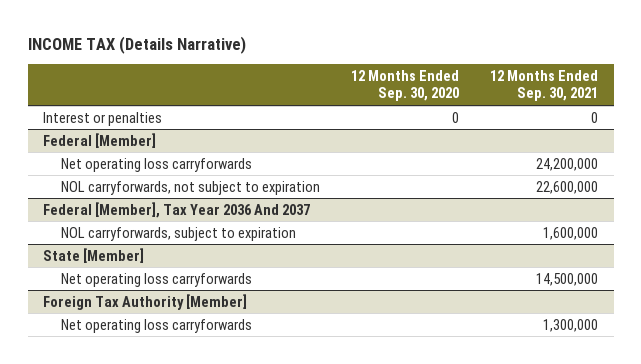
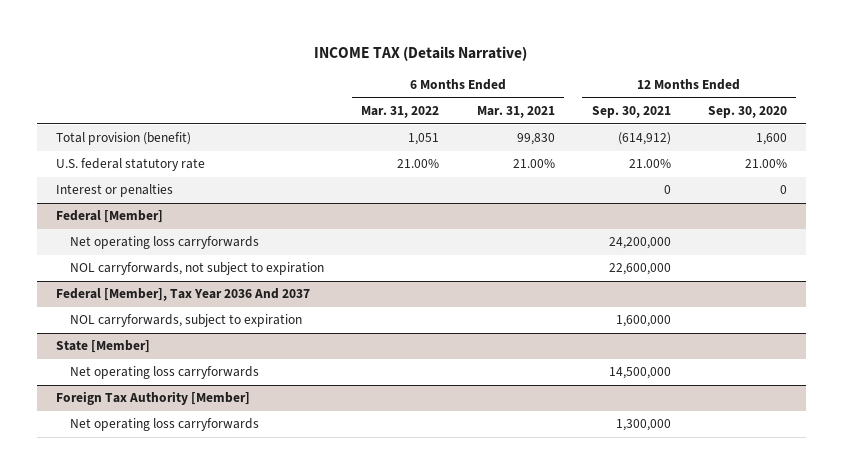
- | 12 Months Ended Sep. 30, 2020 | 12 Months Ended Sep. 30, 2021
+ | 6 Months Ended Mar. 31, 2022 | 6 Months Ended Mar. 31, 2021 | 12 Months Ended Sep. 30, 2021 | 12 Months Ended Sep. 30, 2020
+ Total provision (benefit) | 1,051 | 99,830 | (614,912) | 1,600
+ U.S. federal statutory rate | 21.00% | 21.00% | 21.00% | 21.00%

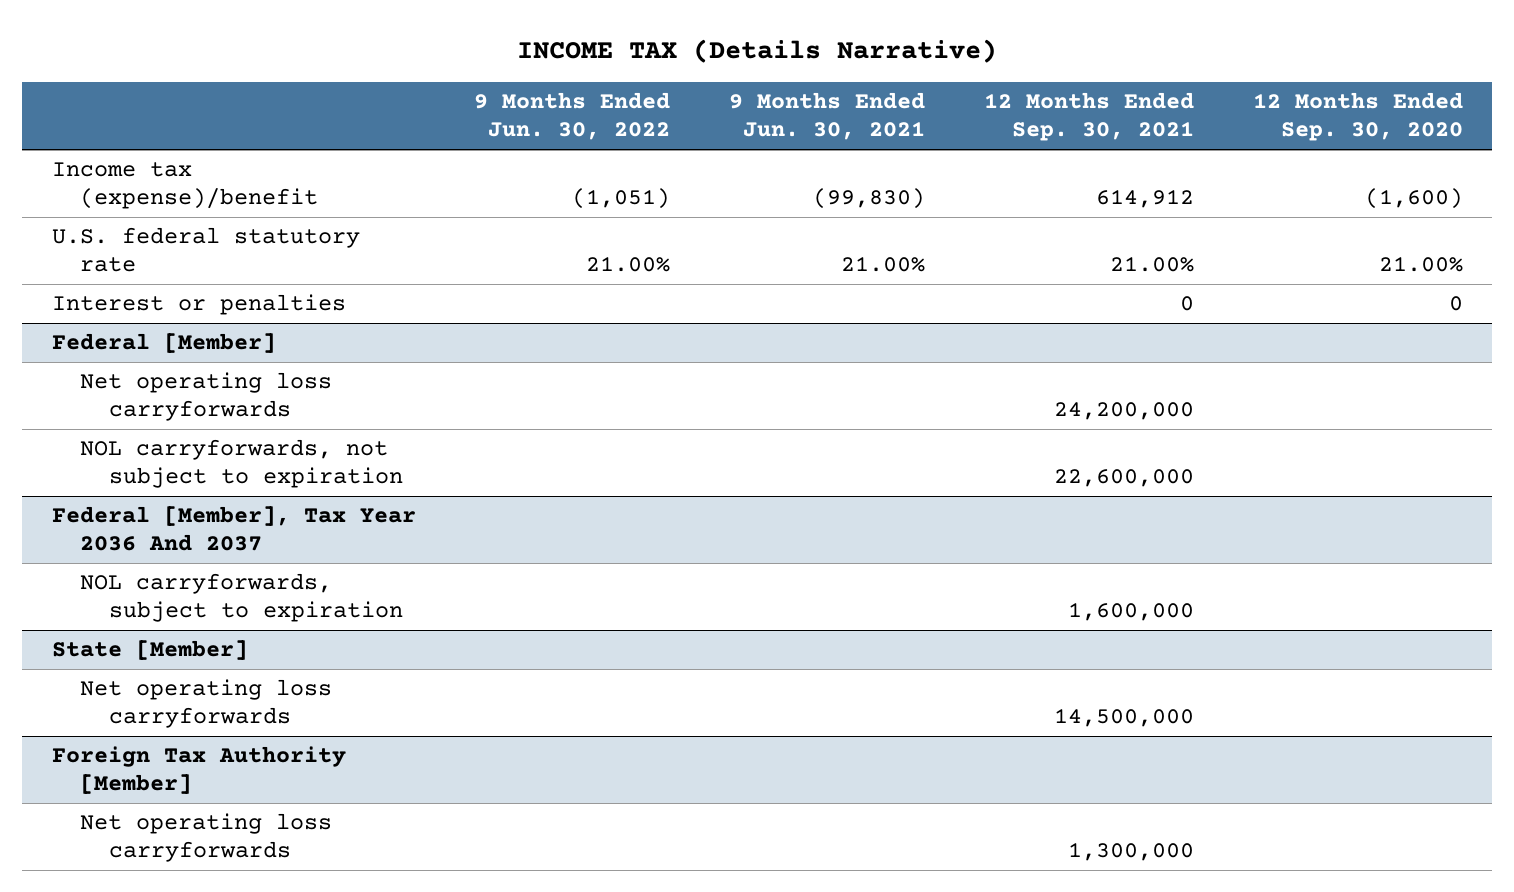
- | 6 Months Ended Mar. 31, 2022 | 6 Months Ended Mar. 31, 2021 | 12 Months Ended Sep. 30, 2021 | 12 Months Ended Sep. 30, 2020
+ | 9 Months Ended Jun. 30, 2022 | 9 Months Ended Jun. 30, 2021 | 12 Months Ended Sep. 30, 2021 | 12 Months Ended Sep. 30, 2020
- Total provision (benefit) | 1,051 | 99,830 | (614,912) | 1,600
+ Income tax (expense)/benefit | (1,051) | (99,830) | 614,912 | (1,600)

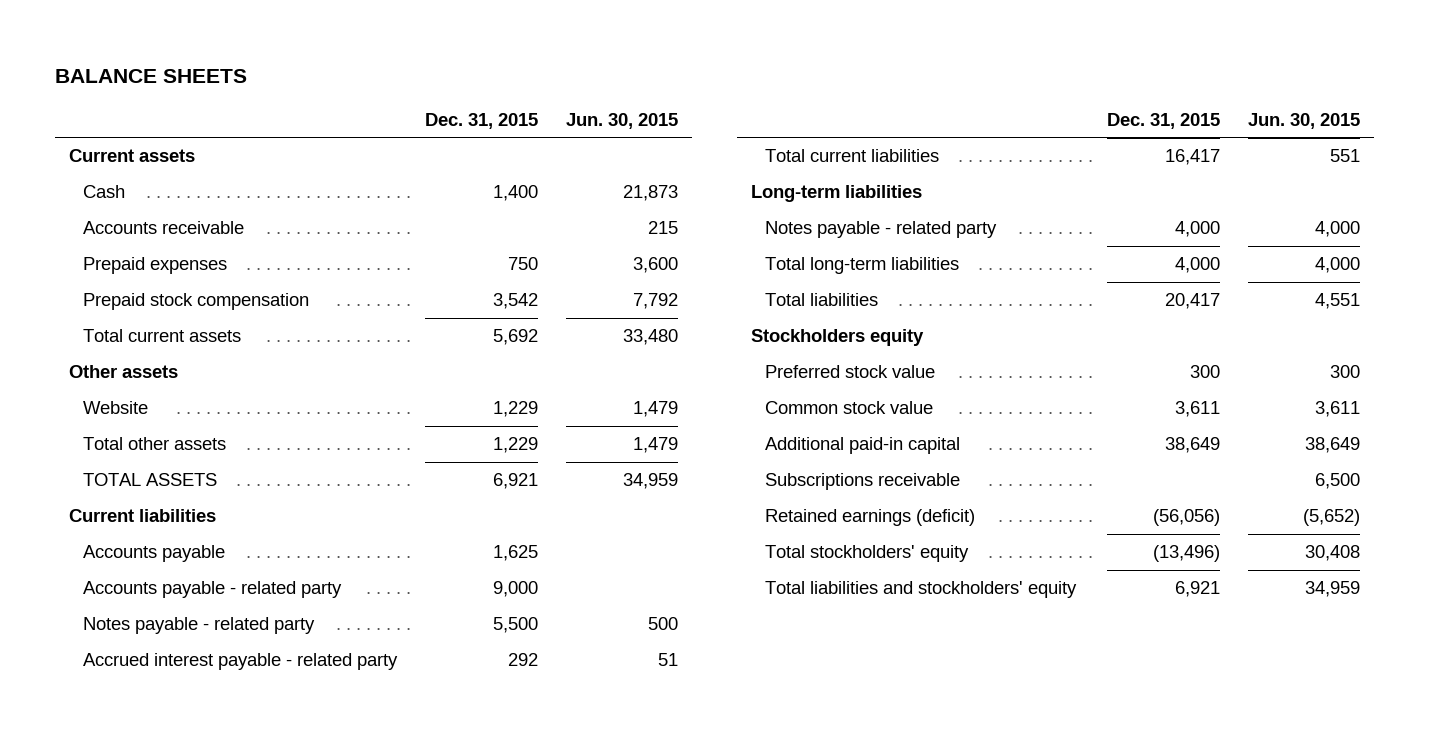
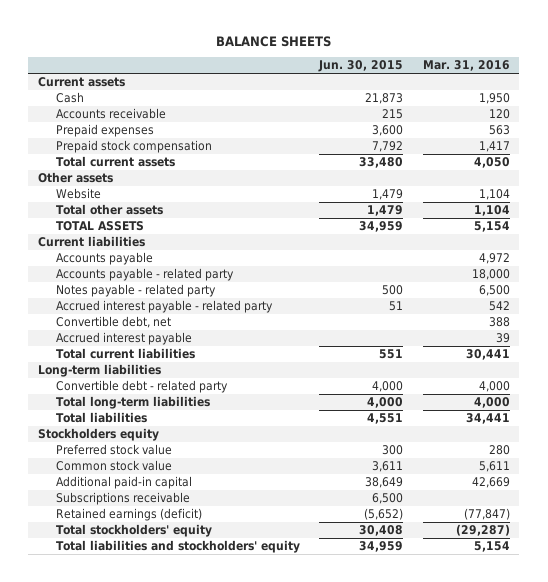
- | Dec. 31, 2015 | Jun. 30, 2015
+ | Jun. 30, 2015 | Mar. 31, 2016
+ Convertible debt, net | | 388
+ Accrued interest payable | | 39
- Notes payable - related party | 4,000 | 4,000
+ Convertible debt - related party | 4,000 | 4,000

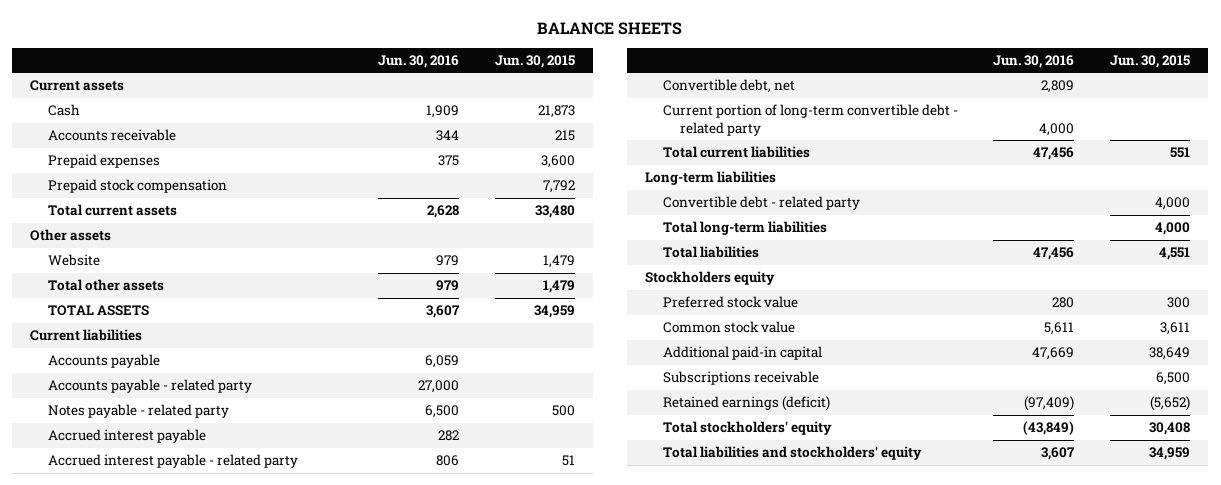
- | Jun. 30, 2015 | Mar. 31, 2016
+ | Jun. 30, 2016 | Jun. 30, 2015
moved up: Accrued interest payable | 282 |
+ Current portion of long-term convertible debt - related party | 4,000 |

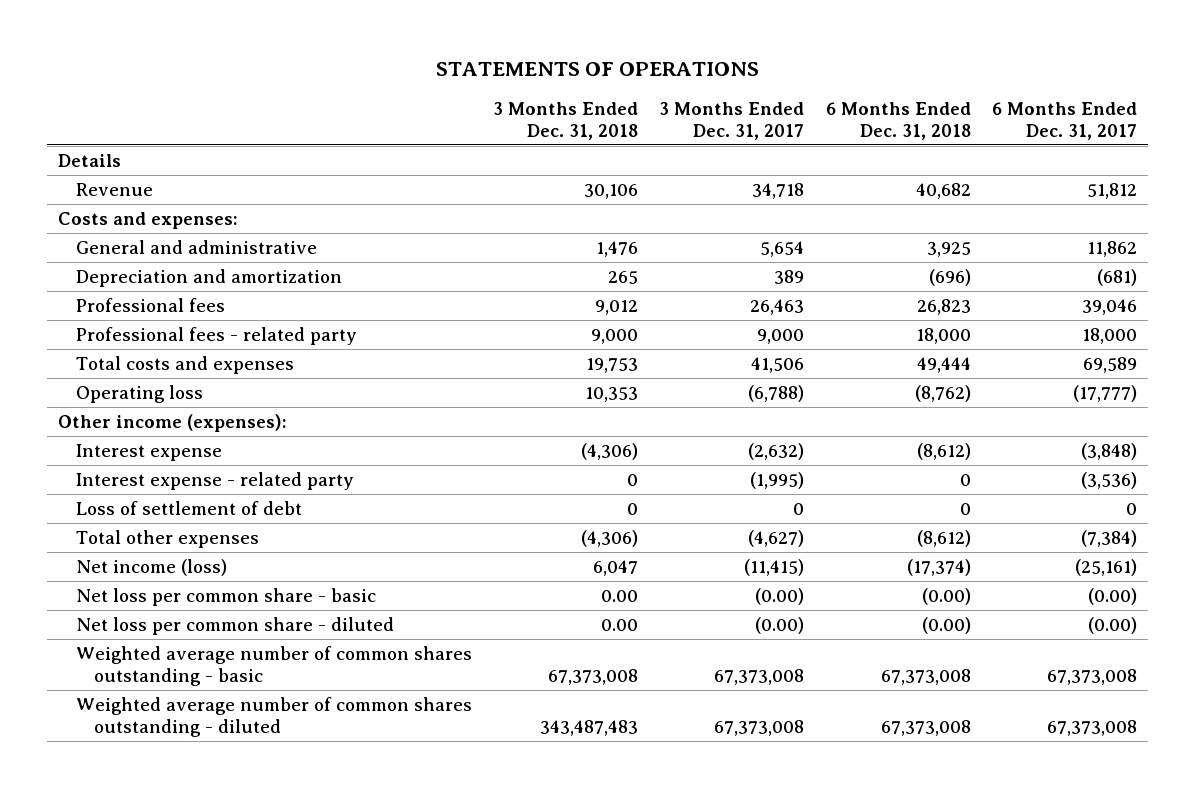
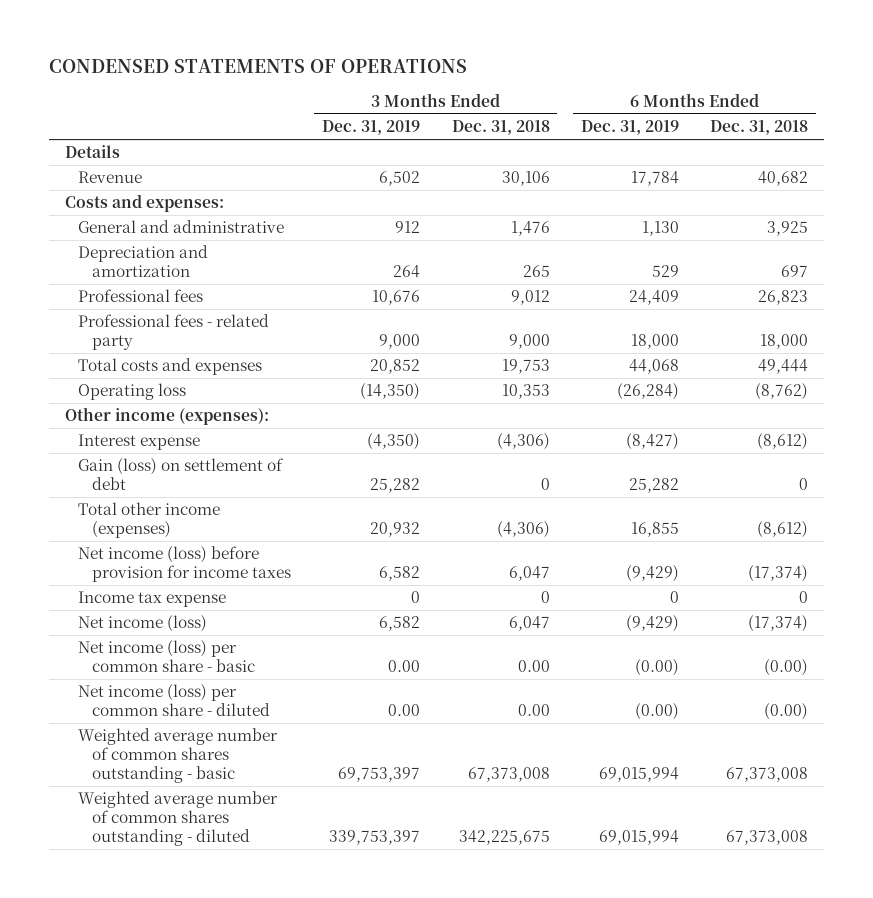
- STATEMENTS OF OPERATIONS
+ CONDENSED STATEMENTS OF OPERATIONS
- | 3 Months Ended Dec. 31, 2018 | 3 Months Ended Dec. 31, 2017 | 6 Months Ended Dec. 31, 2018 | 6 Months Ended Dec. 31, 2017
+ | 3 Months Ended Dec. 31, 2019 | 3 Months Ended Dec. 31, 2018 | 6 Months Ended Dec. 31, 2019 | 6 Months Ended Dec. 31, 2018
- Depreciation and amortization | 265 | 389 | (696) | (681)
+ Depreciation and amortization | 264 | 265 | 529 | 697
- Interest expense - related party | 0 | (1,995) | 0 | (3,536)
- Loss of settlement of debt | 0 | 0 | 0 | 0
- Total other expenses | (4,306) | (4,627) | (8,612) | (7,384)
+ Gain (loss) on settlement of debt | 25,282 | 0 | 25,282 | 0
+ Total other income (expenses) | 20,932 | (4,306) | 16,855 | (8,612)
+ Net income (loss) before provision for income taxes | 6,582 | 6,047 | (9,429) | (17,374)
+ Income tax expense | 0 | 0 | 0 | 0
- Net loss per common share - basic | 0.00 | (0.00) | (0.00) | (0.00)
- Net loss per common share - diluted | 0.00 | (0.00) | (0.00) | (0.00)
+ Net income (loss) per common share - basic | 0.00 | 0.00 | (0.00) | (0.00)
+ Net income (loss) per common share - diluted | 0.00 | 0.00 | (0.00) | (0.00)
- Weighted average number of common shares outstanding - diluted | 343,487,483 | 67,373,008 | 67,373,008 | 67,373,008
+ Weighted average number of common shares outstanding - diluted | 339,753,397 | 342,225,675 | 69,015,994 | 67,373,008

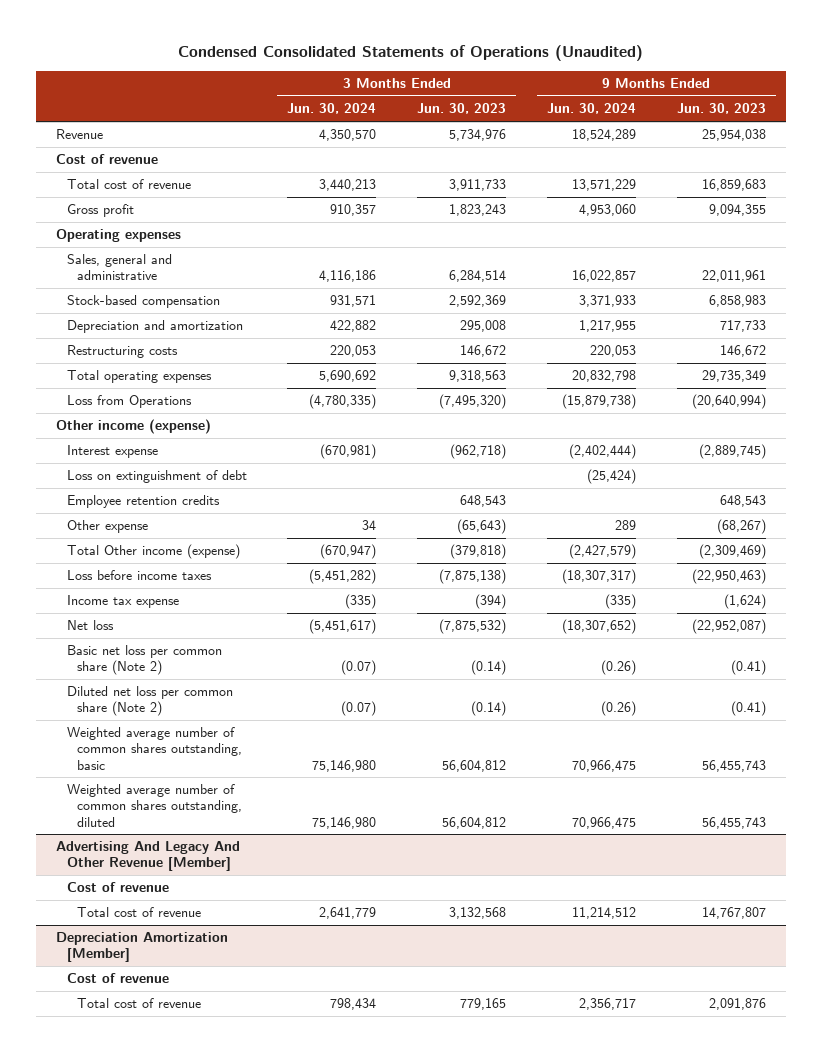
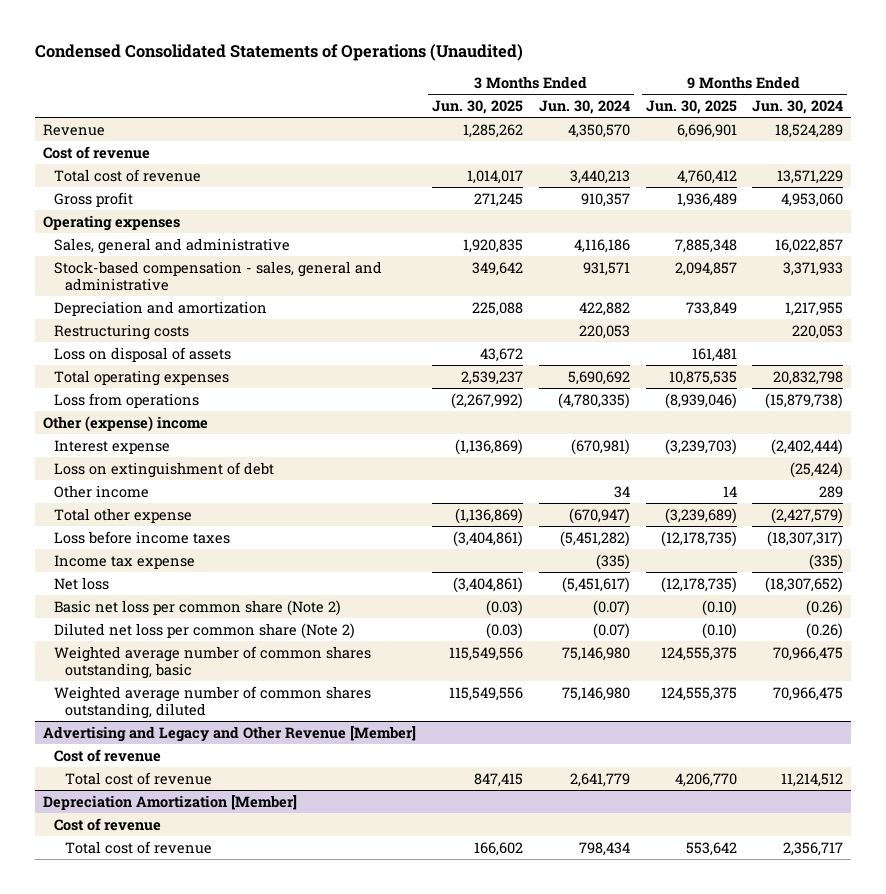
- | 3 Months Ended Jun. 30, 2024 | 3 Months Ended Jun. 30, 2023 | 9 Months Ended Jun. 30, 2024 | 9 Months Ended Jun. 30, 2023
+ | 3 Months Ended Jun. 30, 2025 | 3 Months Ended Jun. 30, 2024 | 9 Months Ended Jun. 30, 2025 | 9 Months Ended Jun. 30, 2024
- Stock-based compensation | 931,571 | 2,592,369 | 3,371,933 | 6,858,983
+ Stock-based compensation - sales, general and administrative | 349,642 | 931,571 | 2,094,857 | 3,371,933
+ Loss on disposal of assets | 43,672 | | 161,481 |
- Loss from Operations | (4,780,335) | (7,495,320) | (15,879,738) | (20,640,994)
- Other income (expense)
+ Loss from operations | (2,267,992) | (4,780,335) | (8,939,046) | (15,879,738)
+ Other (expense) income
- Employee retention credits | | 648,543 | | 648,543
- Other expense | 34 | (65,643) | 289 | (68,267)
- Total Other income (expense) | (670,947) | (379,818) | (2,427,579) | (2,309,469)
+ Other income | | 34 | 14 | 289
+ Total other expense | (1,136,869) | (670,947) | (3,239,689) | (2,427,579)
- Advertising And Legacy And Other Revenue [Member]
+ Advertising and Legacy and Other Revenue [Member]

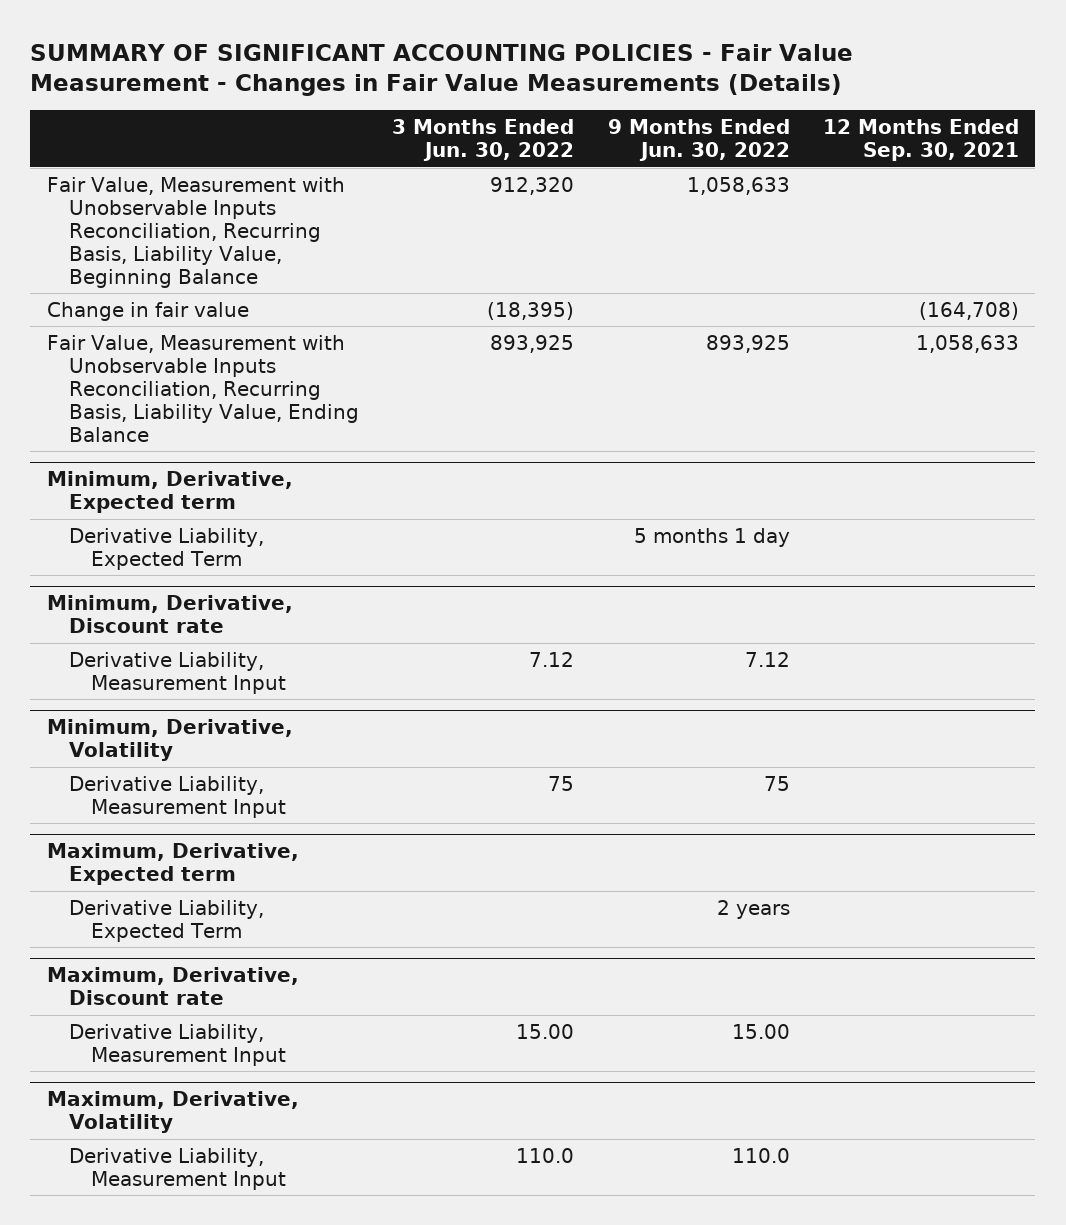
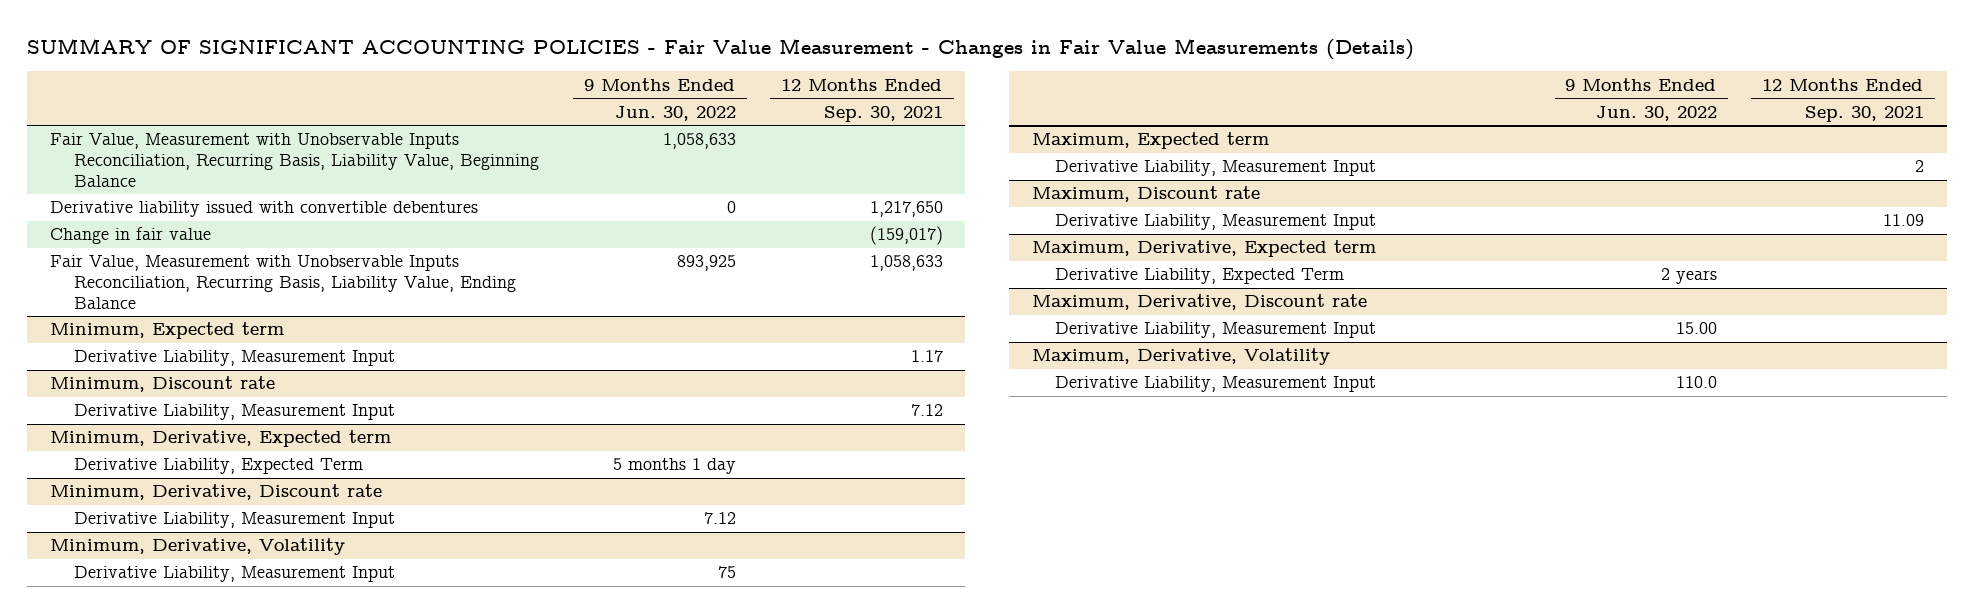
- | 3 Months Ended Jun. 30, 2022 | 9 Months Ended Jun. 30, 2022 | 12 Months Ended Sep. 30, 2021
+ | 9 Months Ended Jun. 30, 2022 | 12 Months Ended Sep. 30, 2021
- Change in fair value | (18,395) | | (164,708)
+ Derivative liability issued with convertible debentures | 0 | 1,217,650
+ Change in fair value | | (159,017)
+ Minimum, Expected term
+ Derivative Liability, Measurement Input | | 1.17
+ Minimum, Discount rate
+ Derivative Liability, Measurement Input | | 7.12
+ Maximum, Expected term
+ Derivative Liability, Measurement Input | | 2
+ Maximum, Discount rate
+ Derivative Liability, Measurement Input | | 11.09

